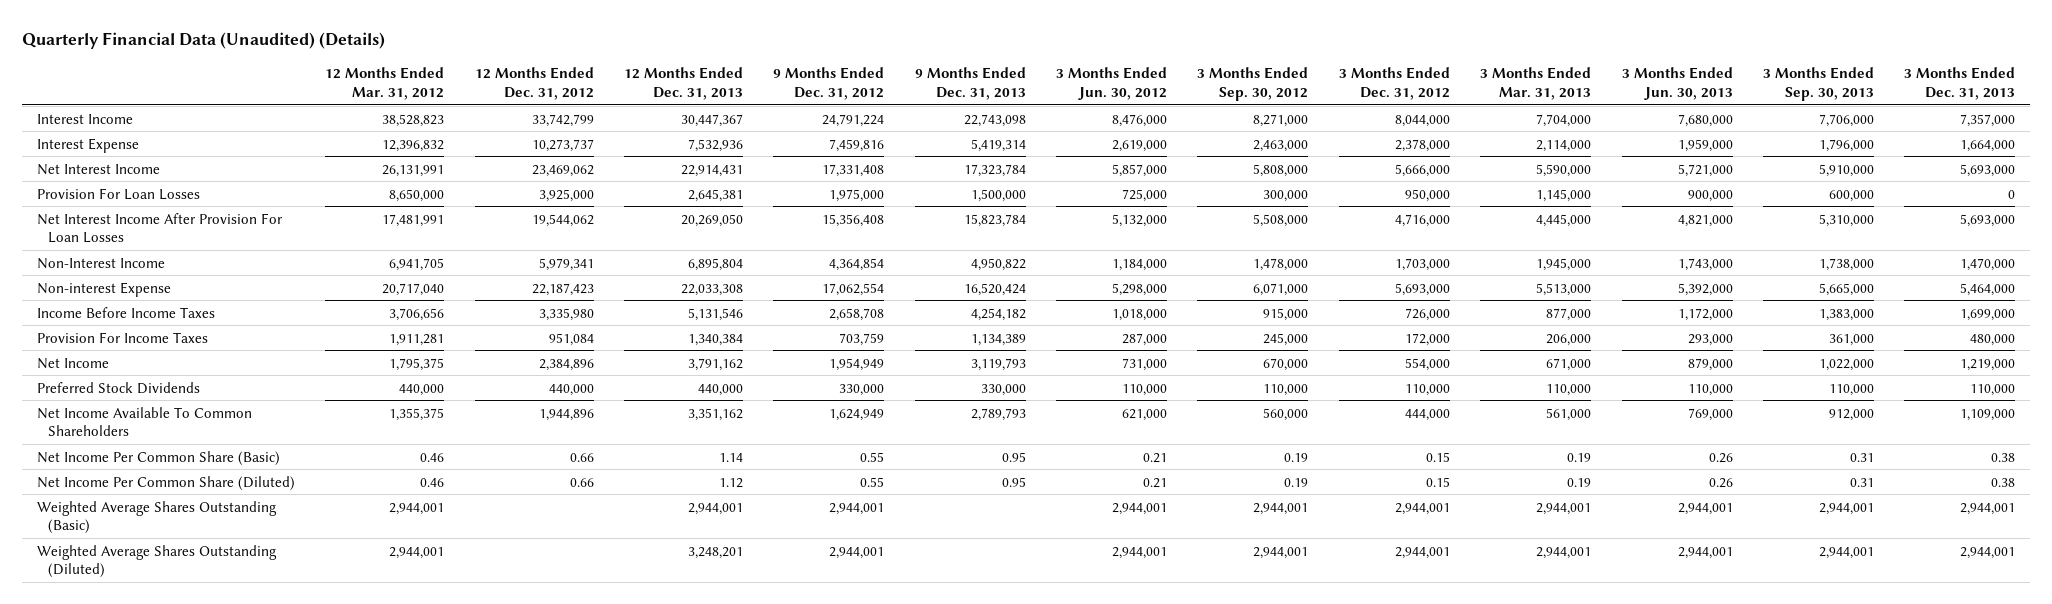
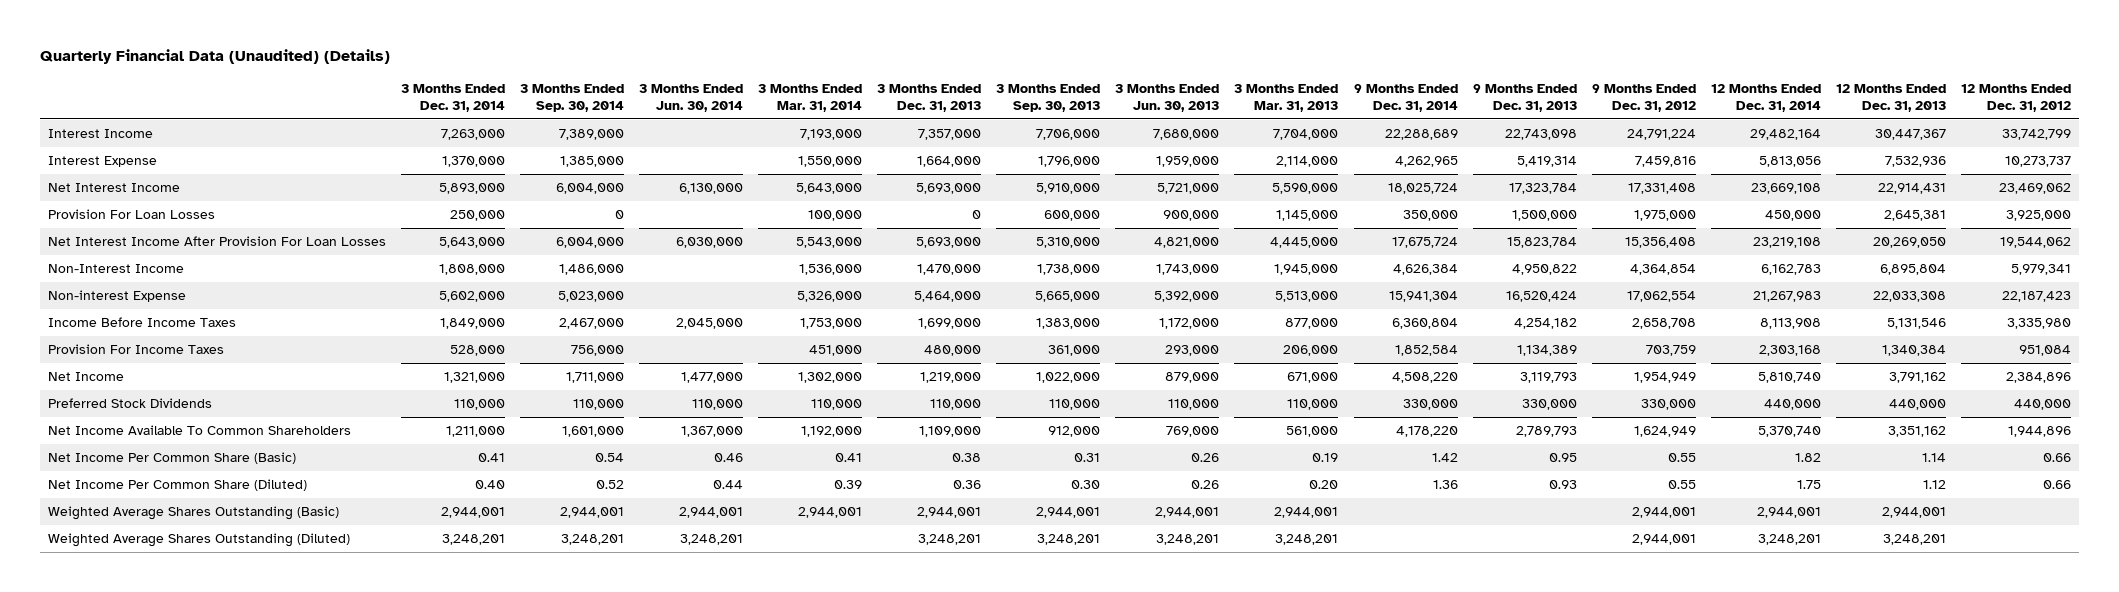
- | 12 Months Ended Mar. 31, 2012 | 12 Months Ended Dec. 31, 2012 | 12 Months Ended Dec. 31, 2013 | 9 Months Ended Dec. 31, 2012 | 9 Months Ended Dec. 31, 2013 | 3 Months Ended Jun. 30, 2012 | 3 Months Ended Sep. 30, 2012 | 3 Months Ended Dec. 31, 2012 | 3 Months Ended Mar. 31, 2013 | 3 Months Ended Jun. 30, 2013 | 3 Months Ended Sep. 30, 2013 | 3 Months Ended Dec. 31, 2013
+ | 3 Months Ended Dec. 31, 2014 | 3 Months Ended Sep. 30, 2014 | 3 Months Ended Jun. 30, 2014 | 3 Months Ended Mar. 31, 2014 | 3 Months Ended Dec. 31, 2013 | 3 Months Ended Sep. 30, 2013 | 3 Months Ended Jun. 30, 2013 | 3 Months Ended Mar. 31, 2013 | 9 Months Ended Dec. 31, 2014 | 9 Months Ended Dec. 31, 2013 | 9 Months Ended Dec. 31, 2012 | 12 Months Ended Dec. 31, 2014 | 12 Months Ended Dec. 31, 2013 | 12 Months Ended Dec. 31, 2012
- Net Income Per Common Share (Diluted) | 0.46 | 0.66 | 1.12 | 0.55 | 0.95 | 0.21 | 0.19 | 0.15 | 0.19 | 0.26 | 0.31 | 0.38
+ Net Income Per Common Share (Diluted) | 0.40 | 0.52 | 0.44 | 0.39 | 0.36 | 0.30 | 0.26 | 0.20 | 1.36 | 0.93 | 0.55 | 1.75 | 1.12 | 0.66
- Weighted Average Shares Outstanding (Diluted) | 2,944,001 | | 3,248,201 | 2,944,001 | | 2,944,001 | 2,944,001 | 2,944,001 | 2,944,001 | 2,944,001 | 2,944,001 | 2,944,001
+ Weighted Average Shares Outstanding (Diluted) | 3,248,201 | 3,248,201 | 3,248,201 | | 3,248,201 | 3,248,201 | 3,248,201 | 3,248,201 | | | 2,944,001 | 3,248,201 | 3,248,201 |

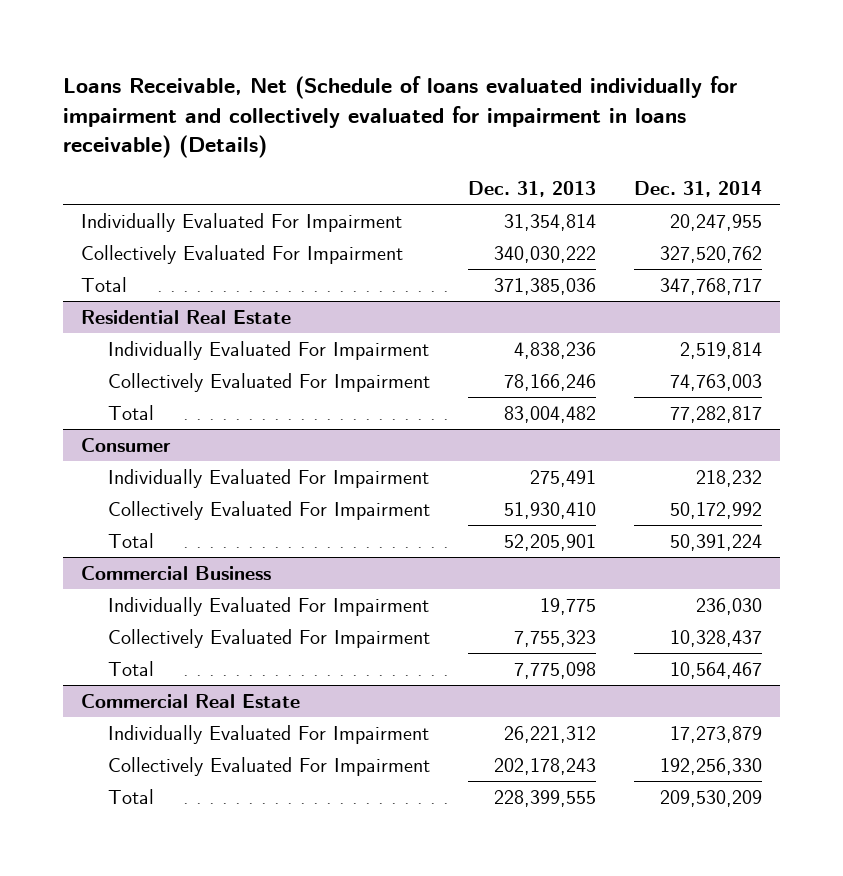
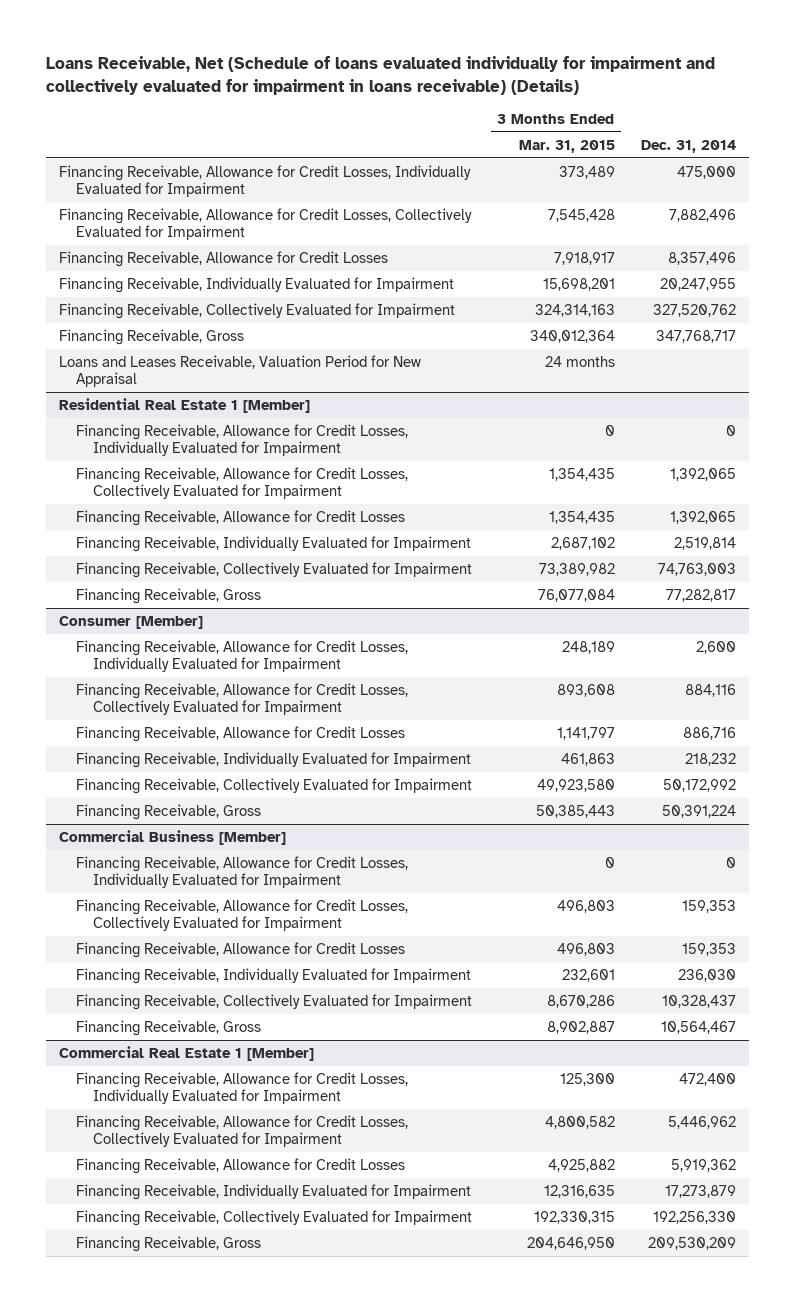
- | Dec. 31, 2013 | Dec. 31, 2014
+ | 3 Months Ended Mar. 31, 2015 | Dec. 31, 2014
- Individually Evaluated For Impairment | 31,354,814 | 20,247,955
- Collectively Evaluated For Impairment | 340,030,222 | 327,520,762
- Total | 371,385,036 | 347,768,717
- Residential Real Estate
- Individually Evaluated For Impairment | 4,838,236 | 2,519,814
- Collectively Evaluated For Impairment | 78,166,246 | 74,763,003
- Total | 83,004,482 | 77,282,817
- Consumer
- Individually Evaluated For Impairment | 275,491 | 218,232
- Collectively Evaluated For Impairment | 51,930,410 | 50,172,992
- Total | 52,205,901 | 50,391,224
- Commercial Business
- Individually Evaluated For Impairment | 19,775 | 236,030
- Collectively Evaluated For Impairment | 7,755,323 | 10,328,437
- Total | 7,775,098 | 10,564,467
- Commercial Real Estate
- Individually Evaluated For Impairment | 26,221,312 | 17,273,879
- Collectively Evaluated For Impairment | 202,178,243 | 192,256,330
- Total | 228,399,555 | 209,530,209
+ Financing Receivable, Allowance for Credit Losses, Individually Evaluated for Impairment | 373,489 | 475,000
+ Financing Receivable, Allowance for Credit Losses, Collectively Evaluated for Impairment | 7,545,428 | 7,882,496
+ Financing Receivable, Allowance for Credit Losses | 7,918,917 | 8,357,496
+ Financing Receivable, Individually Evaluated for Impairment | 15,698,201 | 20,247,955
+ Financing Receivable, Collectively Evaluated for Impairment | 324,314,163 | 327,520,762
+ Financing Receivable, Gross | 340,012,364 | 347,768,717
+ Loans and Leases Receivable, Valuation Period for New Appraisal | 24 months |
+ Residential Real Estate 1 [Member]
+ Financing Receivable, Allowance for Credit Losses, Individually Evaluated for Impairment | 0 | 0
+ Financing Receivable, Allowance for Credit Losses, Collectively Evaluated for Impairment | 1,354,435 | 1,392,065
+ Financing Receivable, Allowance for Credit Losses | 1,354,435 | 1,392,065
+ Financing Receivable, Individually Evaluated for Impairment | 2,687,102 | 2,519,814
+ Financing Receivable, Collectively Evaluated for Impairment | 73,389,982 | 74,763,003
+ Financing Receivable, Gross | 76,077,084 | 77,282,817
+ Consumer [Member]
+ Financing Receivable, Allowance for Credit Losses, Individually Evaluated for Impairment | 248,189 | 2,600
+ Financing Receivable, Allowance for Credit Losses, Collectively Evaluated for Impairment | 893,608 | 884,116
+ Financing Receivable, Allowance for Credit Losses | 1,141,797 | 886,716
+ Financing Receivable, Individually Evaluated for Impairment | 461,863 | 218,232
+ Financing Receivable, Collectively Evaluated for Impairment | 49,923,580 | 50,172,992
+ Financing Receivable, Gross | 50,385,443 | 50,391,224
+ Commercial Business [Member]
+ Financing Receivable, Allowance for Credit Losses, Individually Evaluated for Impairment | 0 | 0
+ Financing Receivable, Allowance for Credit Losses, Collectively Evaluated for Impairment | 496,803 | 159,353
+ Financing Receivable, Allowance for Credit Losses | 496,803 | 159,353
+ Financing Receivable, Individually Evaluated for Impairment | 232,601 | 236,030
+ Financing Receivable, Collectively Evaluated for Impairment | 8,670,286 | 10,328,437
+ Financing Receivable, Gross | 8,902,887 | 10,564,467
+ Commercial Real Estate 1 [Member]
+ Financing Receivable, Allowance for Credit Losses, Individually Evaluated for Impairment | 125,300 | 472,400
+ Financing Receivable, Allowance for Credit Losses, Collectively Evaluated for Impairment | 4,800,582 | 5,446,962
+ Financing Receivable, Allowance for Credit Losses | 4,925,882 | 5,919,362
+ Financing Receivable, Individually Evaluated for Impairment | 12,316,635 | 17,273,879
+ Financing Receivable, Collectively Evaluated for Impairment | 192,330,315 | 192,256,330
+ Financing Receivable, Gross | 204,646,950 | 209,530,209

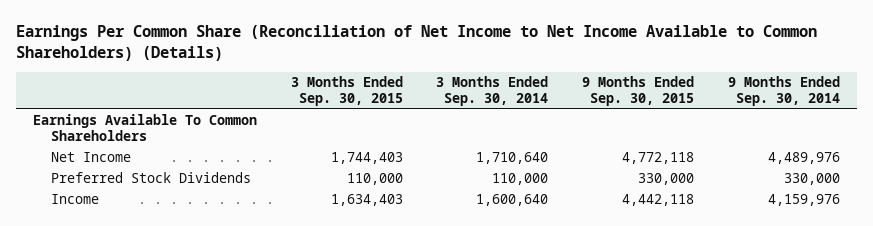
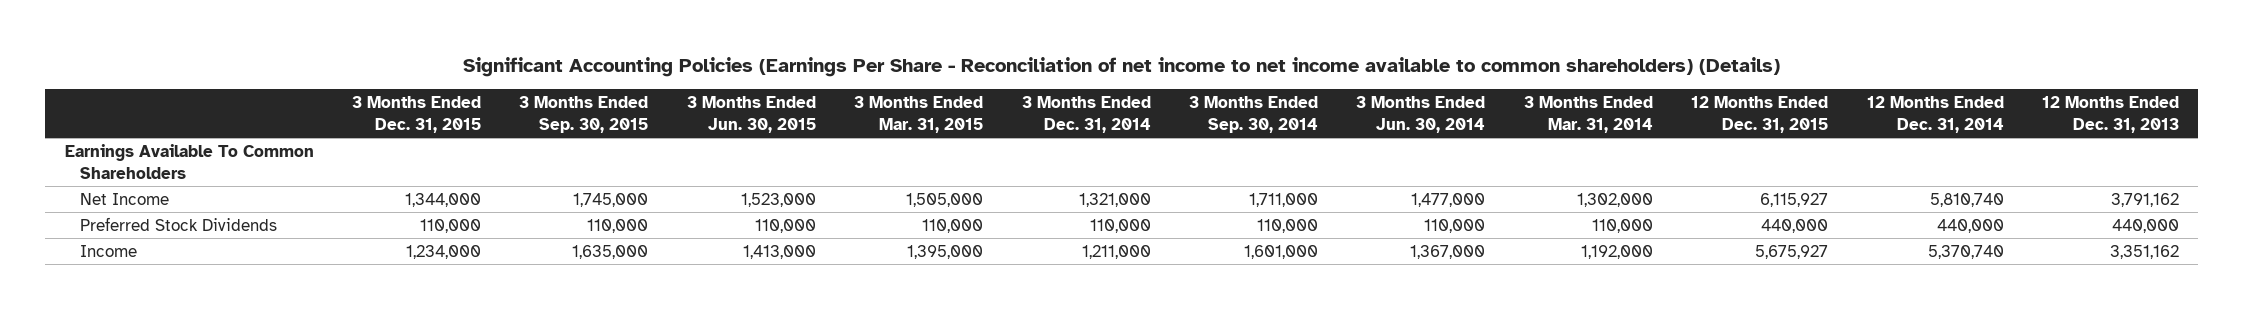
- Earnings Per Common Share (Reconciliation of Net Income to Net Income Available to Common Shareholders) (Details)
+ Significant Accounting Policies (Earnings Per Share - Reconciliation of net income to net income available to common shareholders) (Details)
- | 3 Months Ended Sep. 30, 2015 | 3 Months Ended Sep. 30, 2014 | 9 Months Ended Sep. 30, 2015 | 9 Months Ended Sep. 30, 2014
+ | 3 Months Ended Dec. 31, 2015 | 3 Months Ended Sep. 30, 2015 | 3 Months Ended Jun. 30, 2015 | 3 Months Ended Mar. 31, 2015 | 3 Months Ended Dec. 31, 2014 | 3 Months Ended Sep. 30, 2014 | 3 Months Ended Jun. 30, 2014 | 3 Months Ended Mar. 31, 2014 | 12 Months Ended Dec. 31, 2015 | 12 Months Ended Dec. 31, 2014 | 12 Months Ended Dec. 31, 2013
- Net Income | 1,744,403 | 1,710,640 | 4,772,118 | 4,489,976
+ Net Income | 1,344,000 | 1,745,000 | 1,523,000 | 1,505,000 | 1,321,000 | 1,711,000 | 1,477,000 | 1,302,000 | 6,115,927 | 5,810,740 | 3,791,162
- Income | 1,634,403 | 1,600,640 | 4,442,118 | 4,159,976
+ Income | 1,234,000 | 1,635,000 | 1,413,000 | 1,395,000 | 1,211,000 | 1,601,000 | 1,367,000 | 1,192,000 | 5,675,927 | 5,370,740 | 3,351,162

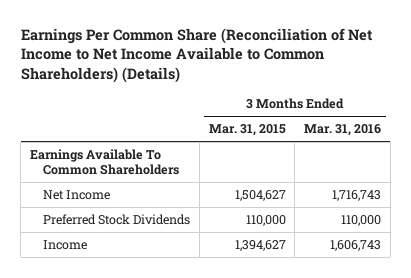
- Significant Accounting Policies (Earnings Per Share - Reconciliation of net income to net income available to common shareholders) (Details)
+ Earnings Per Common Share (Reconciliation of Net Income to Net Income Available to Common Shareholders) (Details)
- | 3 Months Ended Dec. 31, 2015 | 3 Months Ended Sep. 30, 2015 | 3 Months Ended Jun. 30, 2015 | 3 Months Ended Mar. 31, 2015 | 3 Months Ended Dec. 31, 2014 | 3 Months Ended Sep. 30, 2014 | 3 Months Ended Jun. 30, 2014 | 3 Months Ended Mar. 31, 2014 | 12 Months Ended Dec. 31, 2015 | 12 Months Ended Dec. 31, 2014 | 12 Months Ended Dec. 31, 2013
+ | 3 Months Ended Mar. 31, 2015 | 3 Months Ended Mar. 31, 2016
- Net Income | 1,344,000 | 1,745,000 | 1,523,000 | 1,505,000 | 1,321,000 | 1,711,000 | 1,477,000 | 1,302,000 | 6,115,927 | 5,810,740 | 3,791,162
+ Net Income | 1,504,627 | 1,716,743
- Income | 1,234,000 | 1,635,000 | 1,413,000 | 1,395,000 | 1,211,000 | 1,601,000 | 1,367,000 | 1,192,000 | 5,675,927 | 5,370,740 | 3,351,162
+ Income | 1,394,627 | 1,606,743

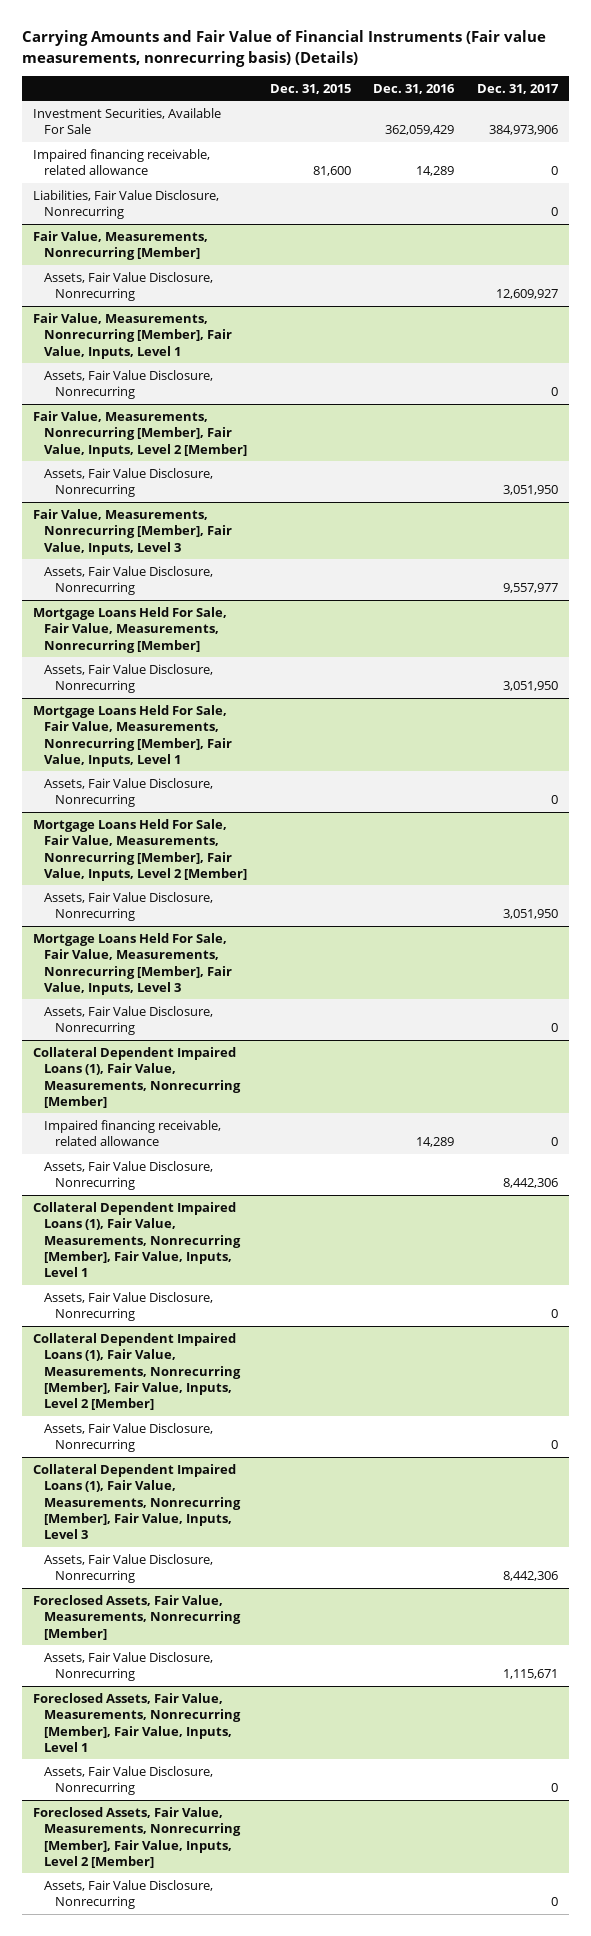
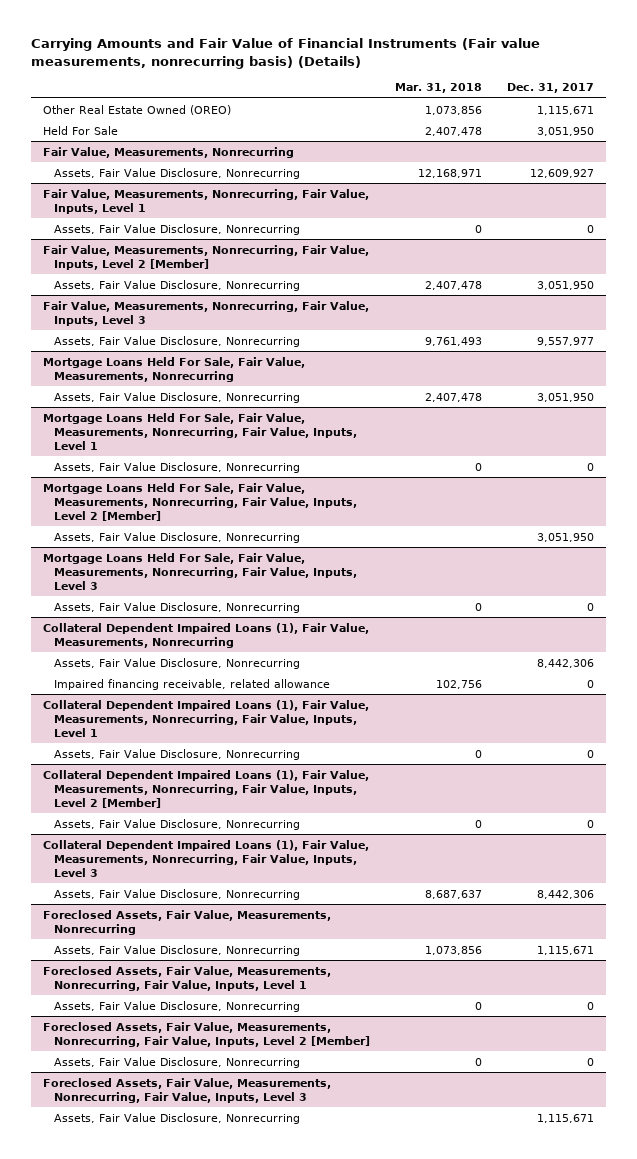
- | Dec. 31, 2015 | Dec. 31, 2016 | Dec. 31, 2017
+ | Mar. 31, 2018 | Dec. 31, 2017
- Investment Securities, Available For Sale | | 362,059,429 | 384,973,906
- Impaired financing receivable, related allowance | 81,600 | 14,289 | 0
- Liabilities, Fair Value Disclosure, Nonrecurring | | | 0
- Fair Value, Measurements, Nonrecurring [Member]
+ Other Real Estate Owned (OREO) | 1,073,856 | 1,115,671
+ Held For Sale | 2,407,478 | 3,051,950
+ Fair Value, Measurements, Nonrecurring
- Fair Value, Measurements, Nonrecurring [Member], Fair Value, Inputs, Level 1
+ Fair Value, Measurements, Nonrecurring, Fair Value, Inputs, Level 1
- Fair Value, Measurements, Nonrecurring [Member], Fair Value, Inputs, Level 2 [Member]
+ Fair Value, Measurements, Nonrecurring, Fair Value, Inputs, Level 2 [Member]
- Fair Value, Measurements, Nonrecurring [Member], Fair Value, Inputs, Level 3
+ Fair Value, Measurements, Nonrecurring, Fair Value, Inputs, Level 3
- Mortgage Loans Held For Sale, Fair Value, Measurements, Nonrecurring [Member]
+ Mortgage Loans Held For Sale, Fair Value, Measurements, Nonrecurring
- Mortgage Loans Held For Sale, Fair Value, Measurements, Nonrecurring [Member], Fair Value, Inputs, Level 1
+ Mortgage Loans Held For Sale, Fair Value, Measurements, Nonrecurring, Fair Value, Inputs, Level 1
- Mortgage Loans Held For Sale, Fair Value, Measurements, Nonrecurring [Member], Fair Value, Inputs, Level 2 [Member]
+ Mortgage Loans Held For Sale, Fair Value, Measurements, Nonrecurring, Fair Value, Inputs, Level 2 [Member]
- Mortgage Loans Held For Sale, Fair Value, Measurements, Nonrecurring [Member], Fair Value, Inputs, Level 3
+ Mortgage Loans Held For Sale, Fair Value, Measurements, Nonrecurring, Fair Value, Inputs, Level 3
- Collateral Dependent Impaired Loans (1), Fair Value, Measurements, Nonrecurring [Member]
- Impaired financing receivable, related allowance | | 14,289 | 0
+ Collateral Dependent Impaired Loans (1), Fair Value, Measurements, Nonrecurring
- Collateral Dependent Impaired Loans (1), Fair Value, Measurements, Nonrecurring [Member], Fair Value, Inputs, Level 1
+ Impaired financing receivable, related allowance | 102,756 | 0
+ Collateral Dependent Impaired Loans (1), Fair Value, Measurements, Nonrecurring, Fair Value, Inputs, Level 1
- Collateral Dependent Impaired Loans (1), Fair Value, Measurements, Nonrecurring [Member], Fair Value, Inputs, Level 2 [Member]
+ Collateral Dependent Impaired Loans (1), Fair Value, Measurements, Nonrecurring, Fair Value, Inputs, Level 2 [Member]
- Collateral Dependent Impaired Loans (1), Fair Value, Measurements, Nonrecurring [Member], Fair Value, Inputs, Level 3
+ Collateral Dependent Impaired Loans (1), Fair Value, Measurements, Nonrecurring, Fair Value, Inputs, Level 3
- Foreclosed Assets, Fair Value, Measurements, Nonrecurring [Member]
+ Foreclosed Assets, Fair Value, Measurements, Nonrecurring
- Foreclosed Assets, Fair Value, Measurements, Nonrecurring [Member], Fair Value, Inputs, Level 1
+ Foreclosed Assets, Fair Value, Measurements, Nonrecurring, Fair Value, Inputs, Level 1
- Foreclosed Assets, Fair Value, Measurements, Nonrecurring [Member], Fair Value, Inputs, Level 2 [Member]
+ Foreclosed Assets, Fair Value, Measurements, Nonrecurring, Fair Value, Inputs, Level 2 [Member]
+ Foreclosed Assets, Fair Value, Measurements, Nonrecurring, Fair Value, Inputs, Level 3
+ Assets, Fair Value Disclosure, Nonrecurring | | 1,115,671

